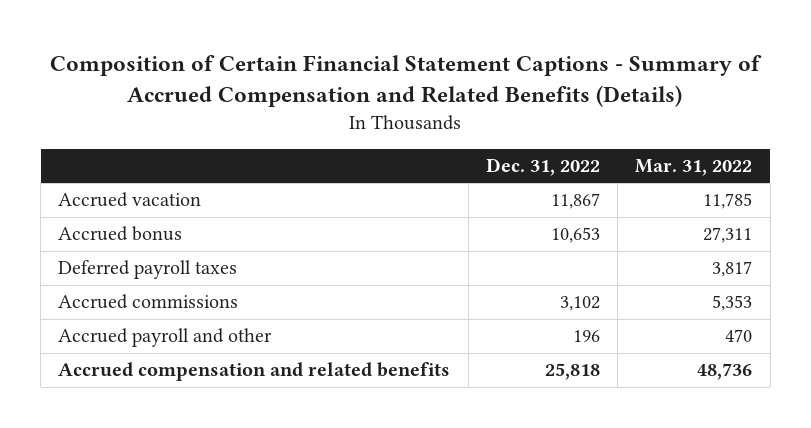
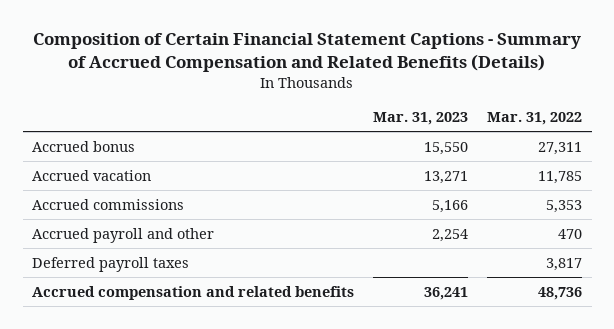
- | Dec. 31, 2022 | Mar. 31, 2022
+ | Mar. 31, 2023 | Mar. 31, 2022
moved down: Accrued vacation | 13,271 | 11,785
moved down: Deferred payroll taxes | | 3,817

